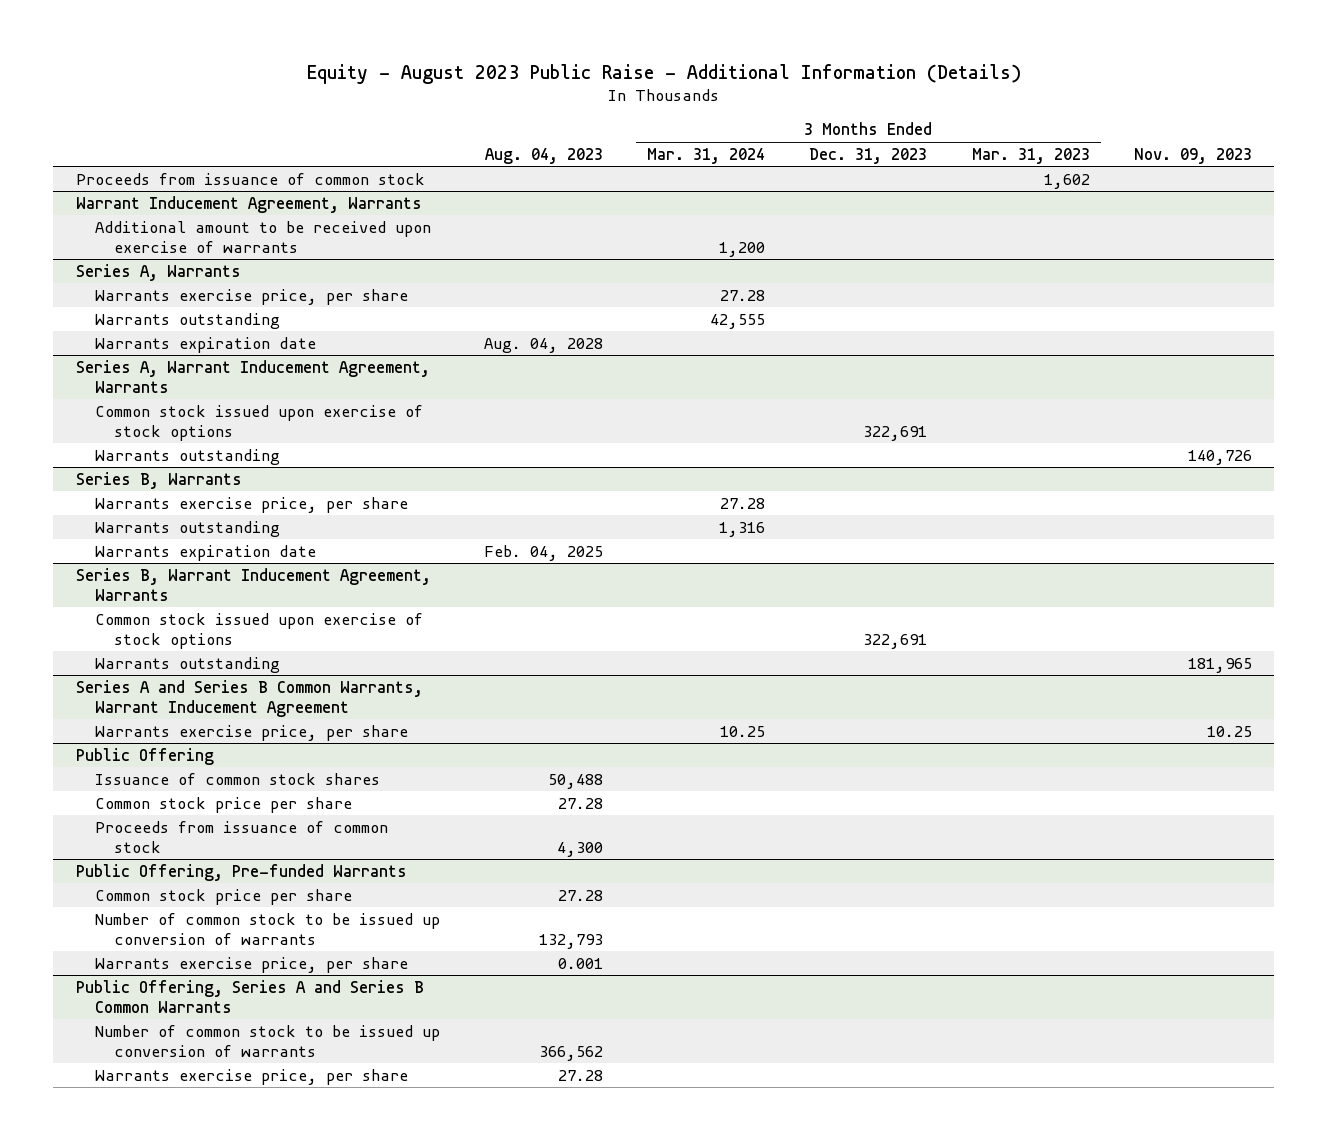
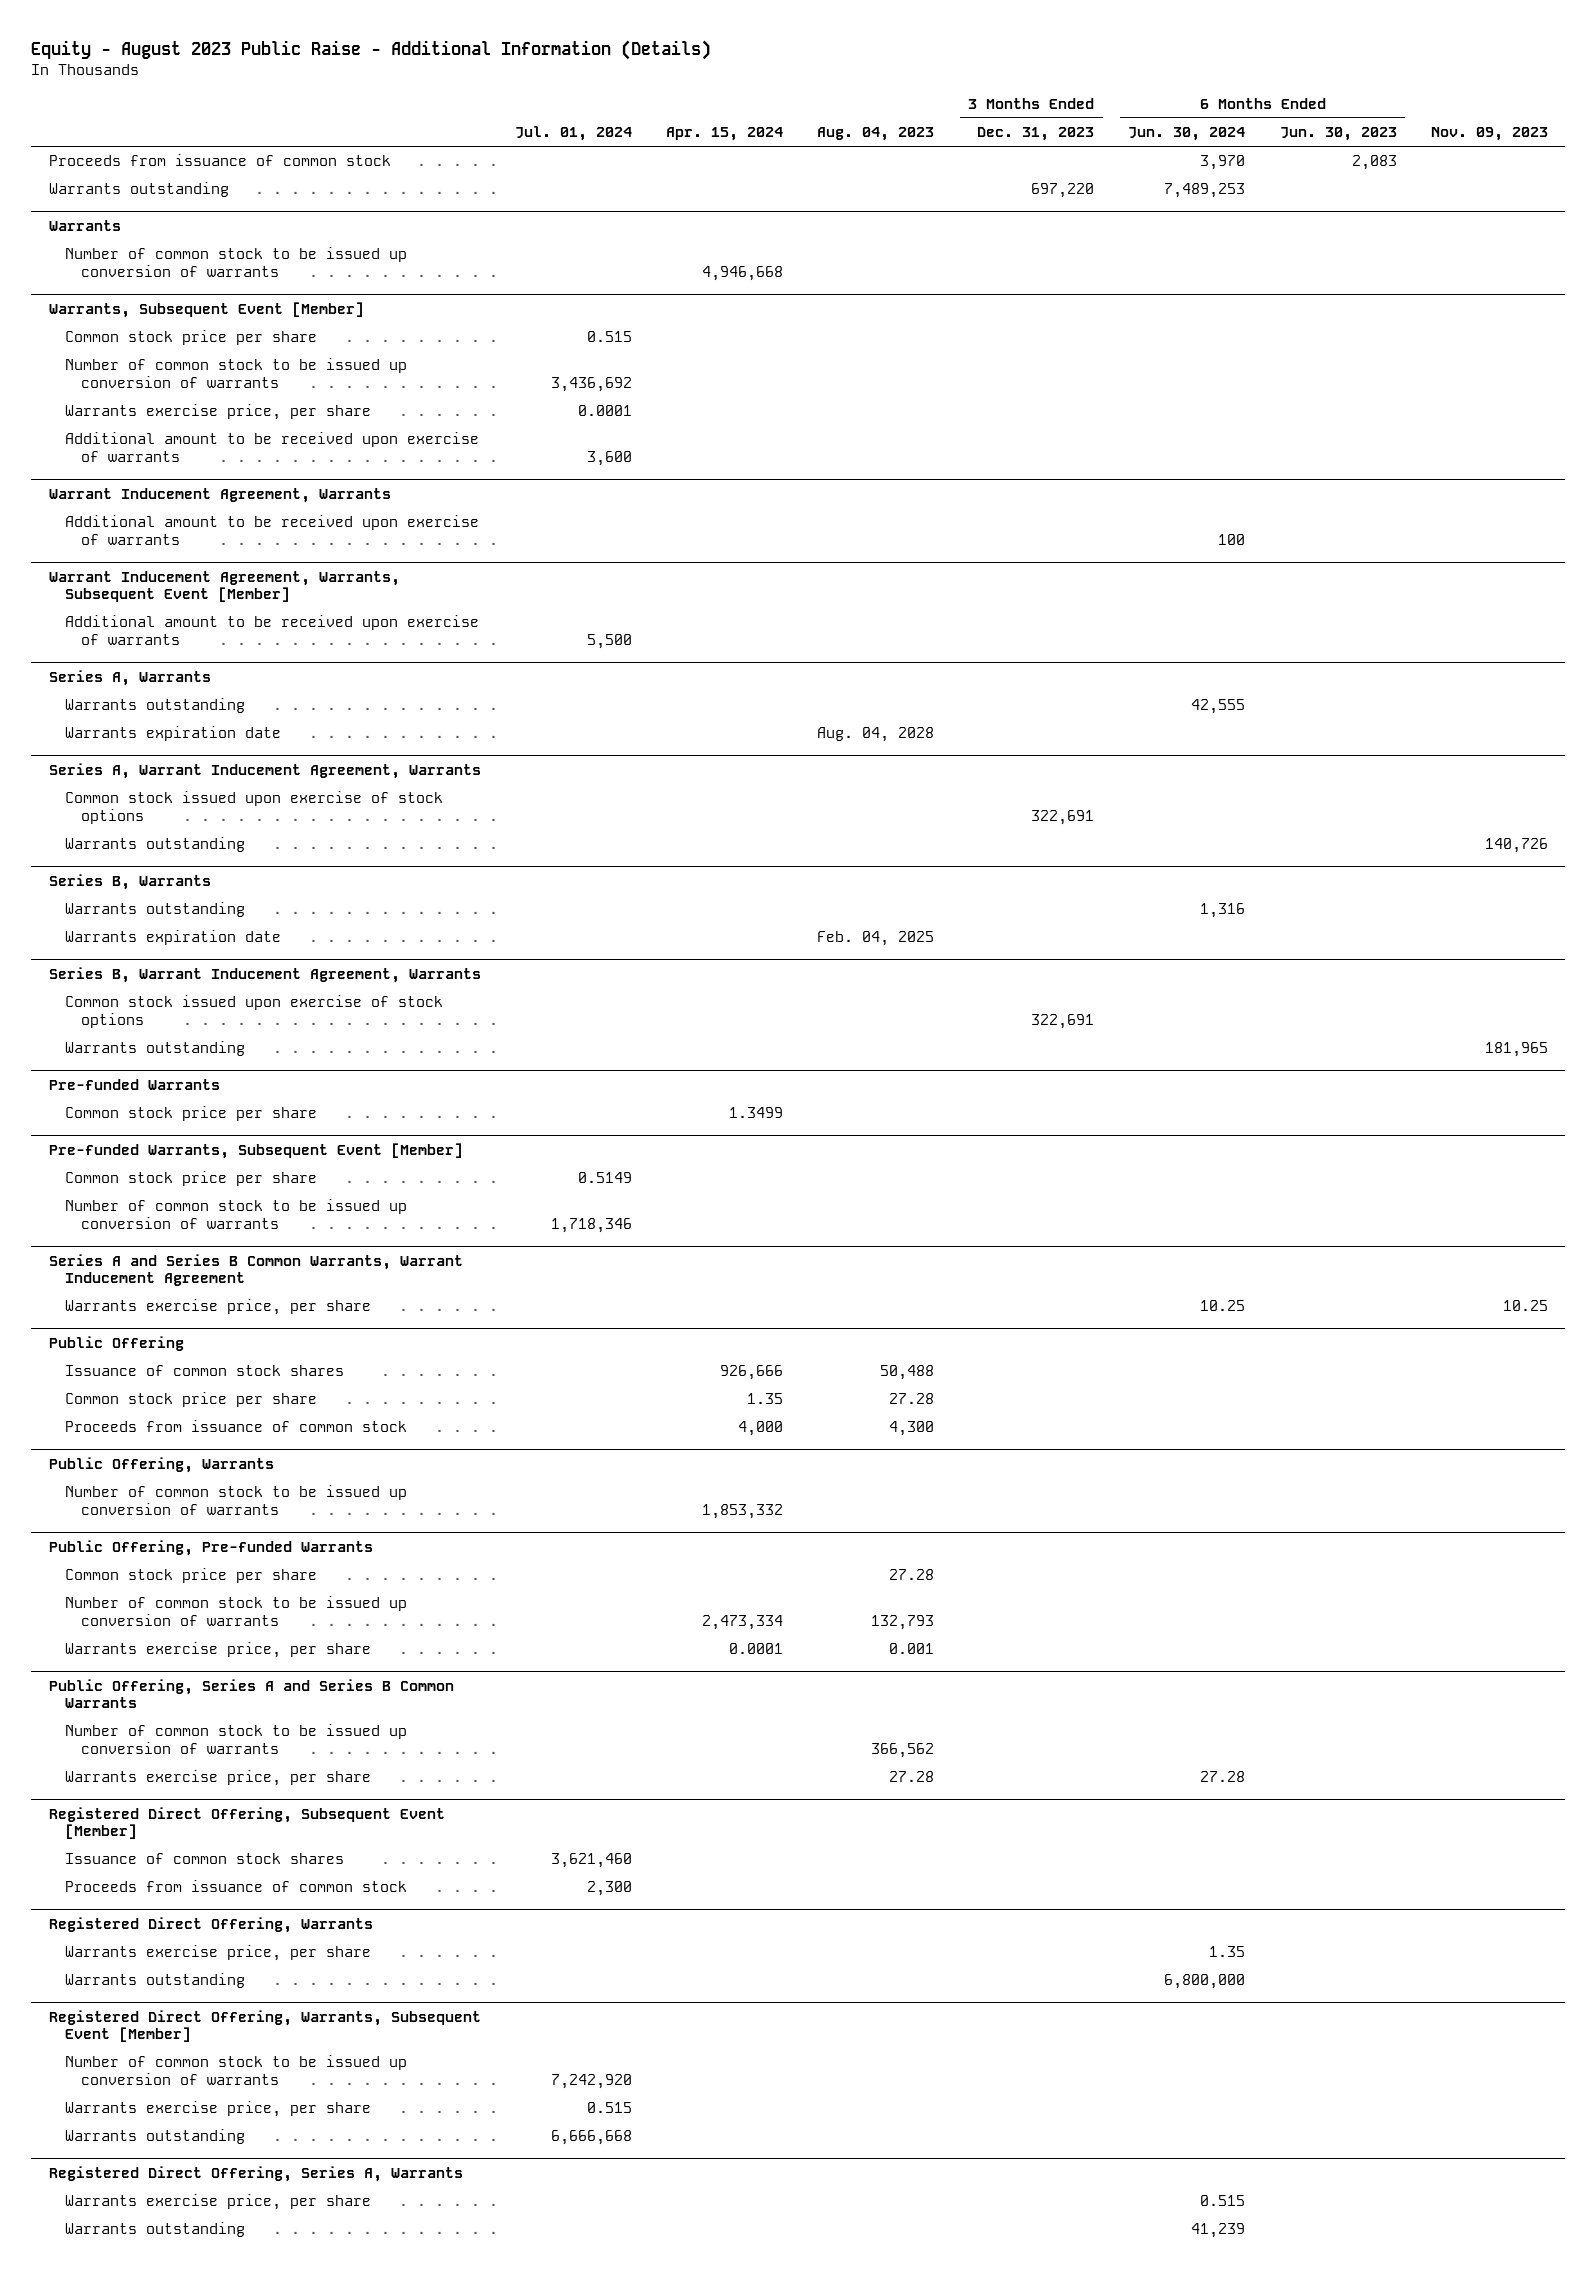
- | Aug. 04, 2023 | 3 Months Ended Mar. 31, 2024 | 3 Months Ended Dec. 31, 2023 | 3 Months Ended Mar. 31, 2023 | Nov. 09, 2023
+ | Jul. 01, 2024 | Apr. 15, 2024 | Aug. 04, 2023 | 3 Months Ended Dec. 31, 2023 | 6 Months Ended Jun. 30, 2024 | 6 Months Ended Jun. 30, 2023 | Nov. 09, 2023
+ Warrants outstanding | | | | 697,220 | 7,489,253 | |
+ Warrants
+ Number of common stock to be issued up conversion of warrants | | 4,946,668 | | | | |
+ Warrants, Subsequent Event [Member]
+ Common stock price per share | 0.515 | | | | | |
+ Number of common stock to be issued up conversion of warrants | 3,436,692 | | | | | |
+ Warrants exercise price, per share | 0.0001 | | | | | |
+ Additional amount to be received upon exercise of warrants | 3,600 | | | | | |
+ Warrant Inducement Agreement, Warrants, Subsequent Event [Member]
+ Additional amount to be received upon exercise of warrants | 5,500 | | | | | |
@ Series A, Warrants
- Warrants exercise price, per share | | 27.28 | | |
@ Series B, Warrants
- Warrants exercise price, per share | | 27.28 | | |
+ Pre-funded Warrants
+ Common stock price per share | | 1.3499 | | | | |
+ Pre-funded Warrants, Subsequent Event [Member]
+ Common stock price per share | 0.5149 | | | | | |
+ Number of common stock to be issued up conversion of warrants | 1,718,346 | | | | | |
+ Public Offering, Warrants
+ Number of common stock to be issued up conversion of warrants | | 1,853,332 | | | | |
+ Registered Direct Offering, Subsequent Event [Member]
+ Issuance of common stock shares | 3,621,460 | | | | | |
+ Proceeds from issuance of common stock | 2,300 | | | | | |
+ Registered Direct Offering, Warrants
+ Warrants exercise price, per share | | | | | 1.35 | |
+ Warrants outstanding | | | | | 6,800,000 | |
+ Registered Direct Offering, Warrants, Subsequent Event [Member]
+ Number of common stock to be issued up conversion of warrants | 7,242,920 | | | | | |
+ Warrants exercise price, per share | 0.515 | | | | | |
+ Warrants outstanding | 6,666,668 | | | | | |
+ Registered Direct Offering, Series A, Warrants
+ Warrants exercise price, per share | | | | | 0.515 | |
+ Warrants outstanding | | | | | 41,239 | |

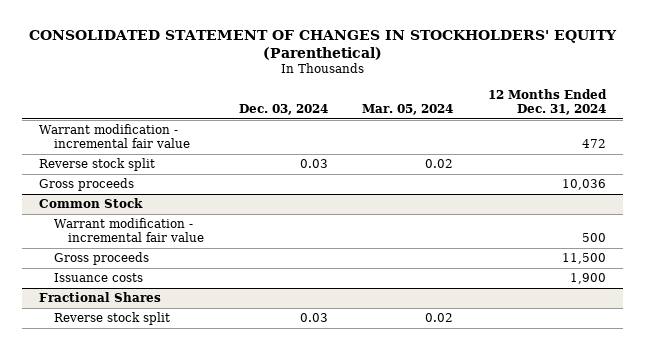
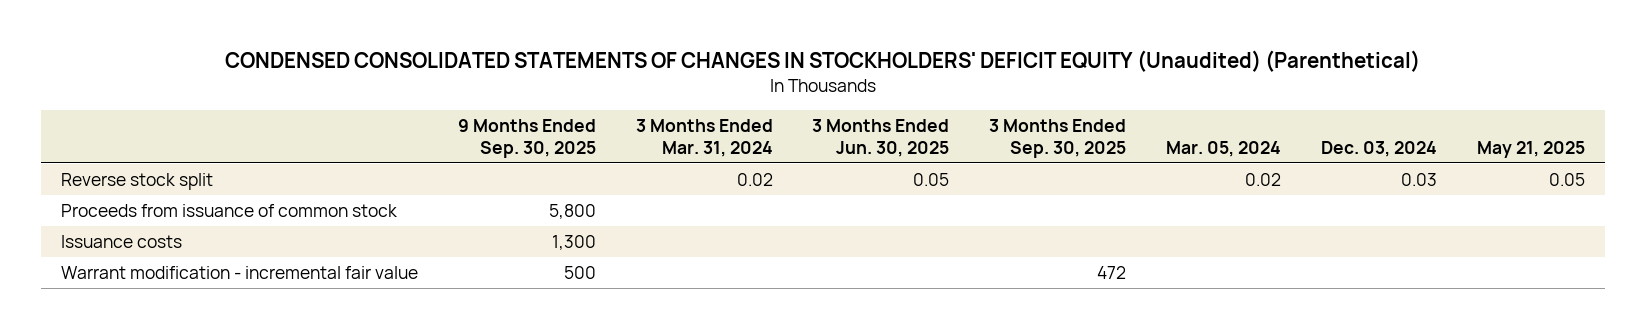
- CONSOLIDATED STATEMENT OF CHANGES IN STOCKHOLDERS' EQUITY (Parenthetical)
+ CONDENSED CONSOLIDATED STATEMENTS OF CHANGES IN STOCKHOLDERS' DEFICIT EQUITY (Unaudited) (Parenthetical)
- | Dec. 03, 2024 | Mar. 05, 2024 | 12 Months Ended Dec. 31, 2024
+ | 9 Months Ended Sep. 30, 2025 | 3 Months Ended Mar. 31, 2024 | 3 Months Ended Jun. 30, 2025 | 3 Months Ended Sep. 30, 2025 | Mar. 05, 2024 | Dec. 03, 2024 | May 21, 2025
- Gross proceeds | | | 10,036
- Common Stock
- Warrant modification - incremental fair value | | | 500
- Gross proceeds | | | 11,500
- Issuance costs | | | 1,900
- Fractional Shares
- Reverse stock split | 0.03 | 0.02 |
+ Proceeds from issuance of common stock | 5,800 | | | | | |
+ Issuance costs | 1,300 | | | | | |
moved down: Warrant modification - incremental fair value | 500 | | | 472 | | |

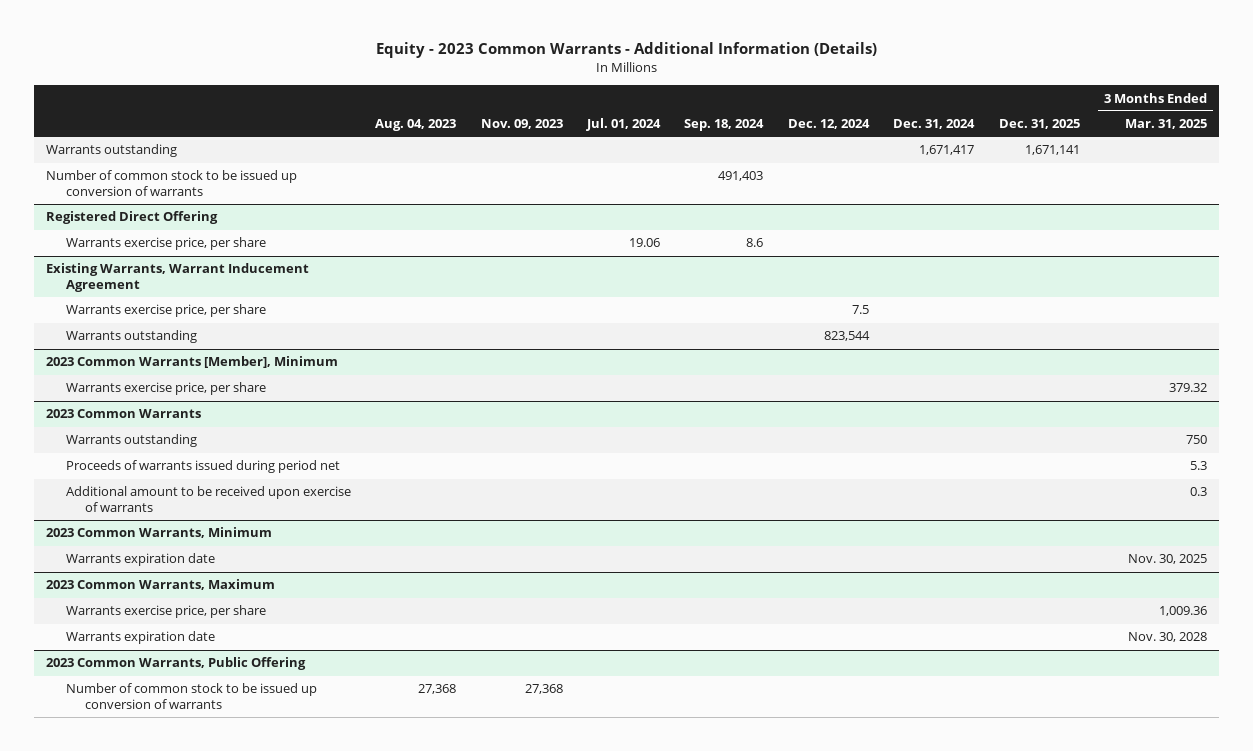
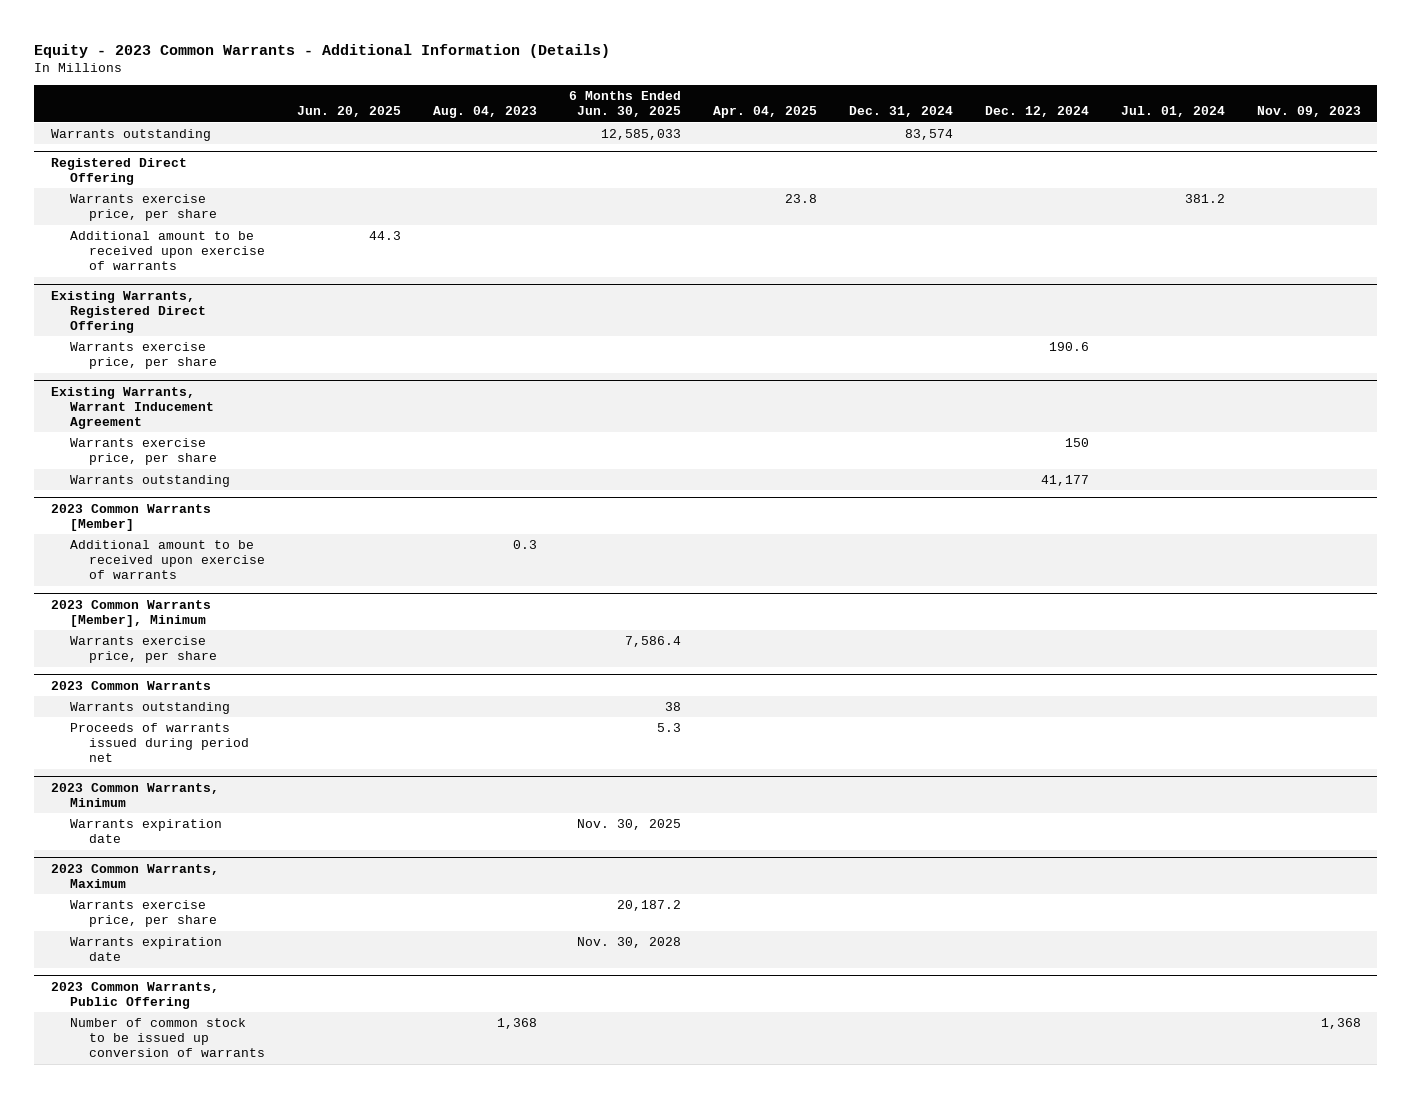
- | Aug. 04, 2023 | Nov. 09, 2023 | Jul. 01, 2024 | Sep. 18, 2024 | Dec. 12, 2024 | Dec. 31, 2024 | Dec. 31, 2025 | 3 Months Ended Mar. 31, 2025
+ | Jun. 20, 2025 | Aug. 04, 2023 | 6 Months Ended Jun. 30, 2025 | Apr. 04, 2025 | Dec. 31, 2024 | Dec. 12, 2024 | Jul. 01, 2024 | Nov. 09, 2023
- Warrants outstanding | | | | | | 1,671,417 | 1,671,141 |
- Number of common stock to be issued up conversion of warrants | | | | 491,403 | | | |
+ Warrants outstanding | | | 12,585,033 | | 83,574 | | |
@ Registered Direct Offering
- Warrants exercise price, per share | | | 19.06 | 8.6 | | | |
+ Warrants exercise price, per share | | | | 23.8 | | | 381.2 |
+ Additional amount to be received upon exercise of warrants | 44.3 | | | | | | |
+ Existing Warrants, Registered Direct Offering
+ Warrants exercise price, per share | | | | | | 190.6 | |
@ Existing Warrants, Warrant Inducement Agreement
- Warrants exercise price, per share | | | | | 7.5 | | |
- Warrants outstanding | | | | | 823,544 | | |
+ Warrants exercise price, per share | | | | | | 150 | |
+ Warrants outstanding | | | | | | 41,177 | |
+ 2023 Common Warrants [Member]
+ Additional amount to be received upon exercise of warrants | | 0.3 | | | | | |
@ 2023 Common Warrants
- Additional amount to be received upon exercise of warrants | | | | | | | | 0.3
@ 2023 Common Warrants, Public Offering
- Number of common stock to be issued up conversion of warrants | 27,368 | 27,368 | | | | | |
+ Number of common stock to be issued up conversion of warrants | | 1,368 | | | | | | 1,368

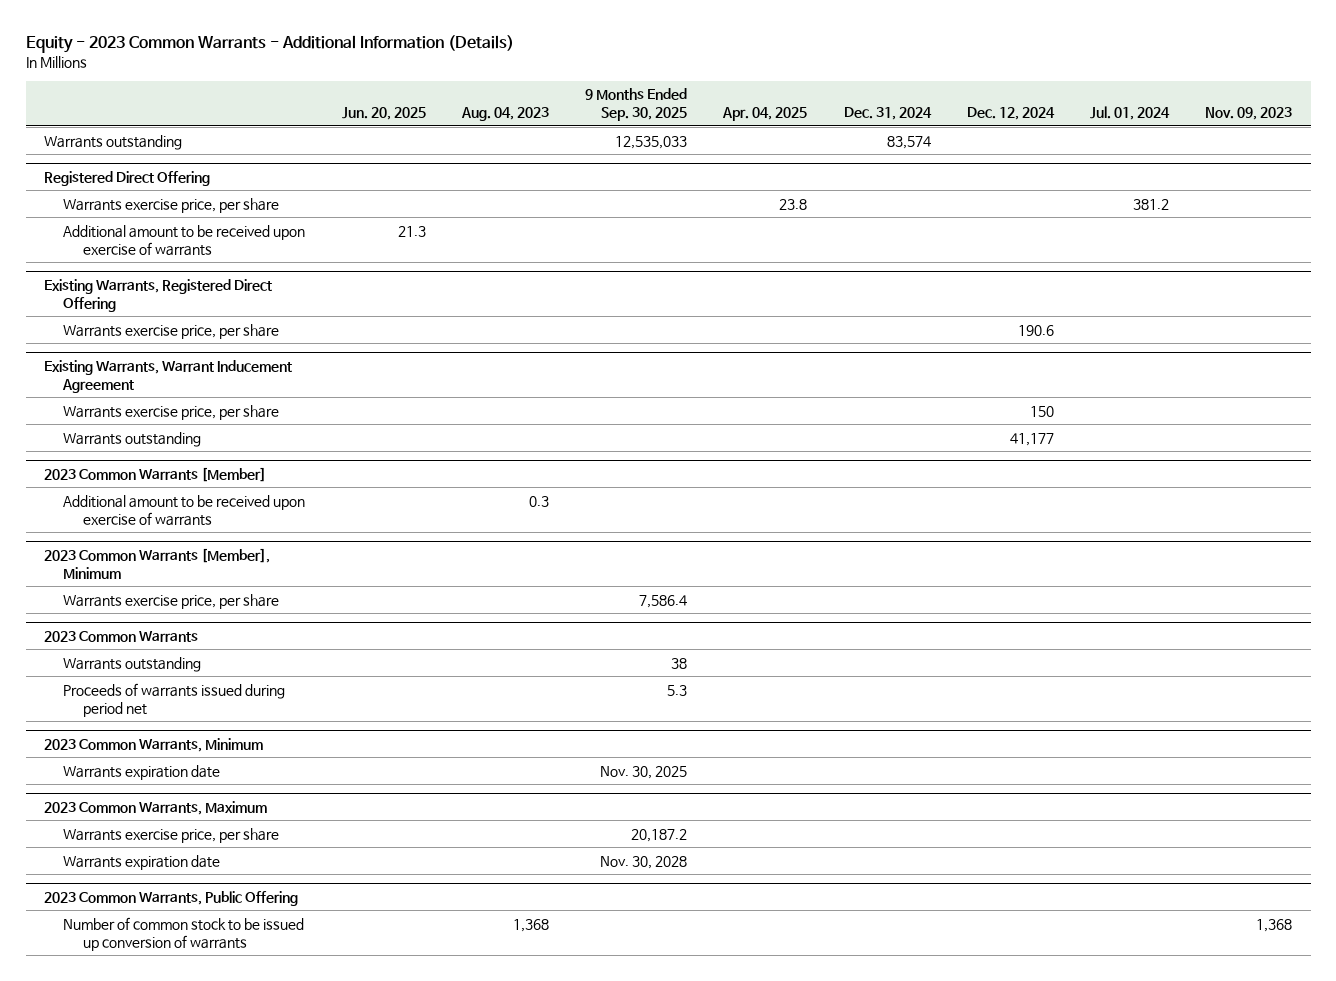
- | Jun. 20, 2025 | Aug. 04, 2023 | 6 Months Ended Jun. 30, 2025 | Apr. 04, 2025 | Dec. 31, 2024 | Dec. 12, 2024 | Jul. 01, 2024 | Nov. 09, 2023
+ | Jun. 20, 2025 | Aug. 04, 2023 | 9 Months Ended Sep. 30, 2025 | Apr. 04, 2025 | Dec. 31, 2024 | Dec. 12, 2024 | Jul. 01, 2024 | Nov. 09, 2023
@ Registered Direct Offering
- Additional amount to be received upon exercise of warrants | 44.3 | | | | | | |
+ Additional amount to be received upon exercise of warrants | 21.3 | | | | | | |

